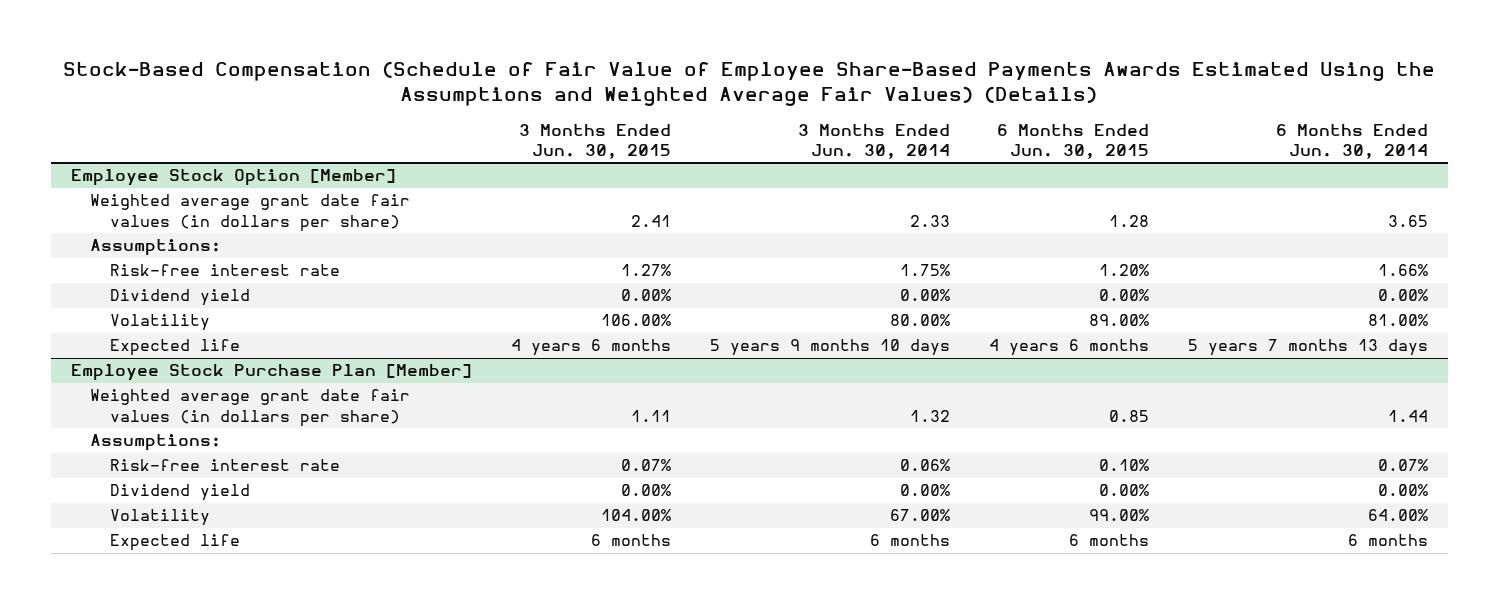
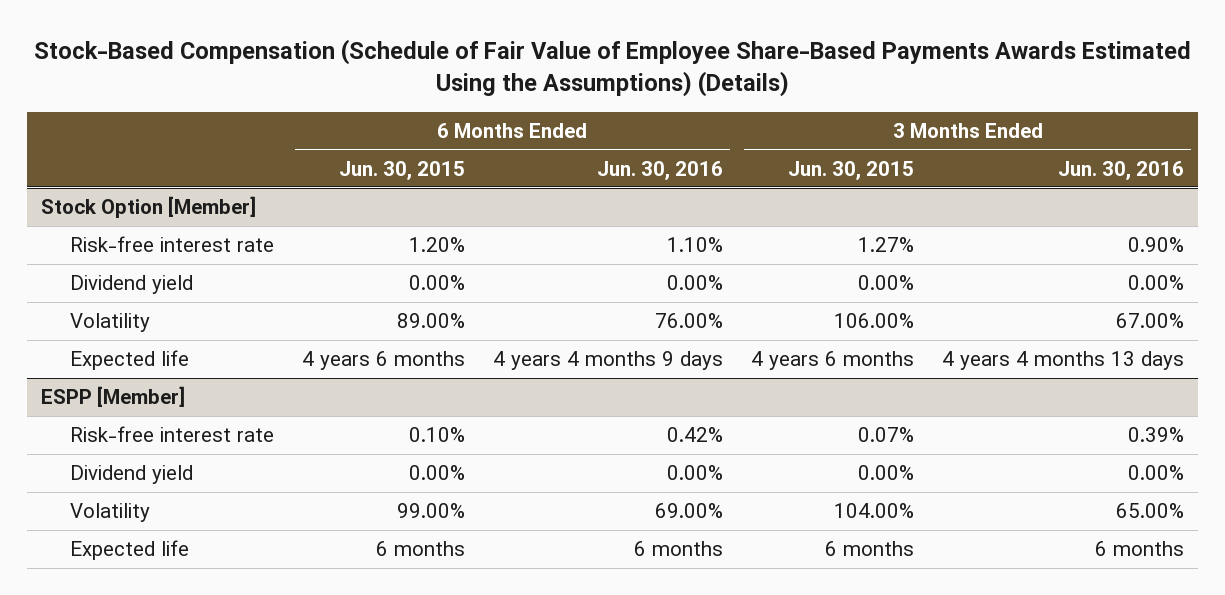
- Stock-Based Compensation (Schedule of Fair Value of Employee Share-Based Payments Awards Estimated Using the Assumptions and Weighted Average Fair Values) (Details)
+ Stock-Based Compensation (Schedule of Fair Value of Employee Share-Based Payments Awards Estimated Using the Assumptions) (Details)
- | 3 Months Ended Jun. 30, 2015 | 3 Months Ended Jun. 30, 2014 | 6 Months Ended Jun. 30, 2015 | 6 Months Ended Jun. 30, 2014
+ | 6 Months Ended Jun. 30, 2015 | 6 Months Ended Jun. 30, 2016 | 3 Months Ended Jun. 30, 2015 | 3 Months Ended Jun. 30, 2016
- Employee Stock Option [Member]
- Weighted average grant date fair values (in dollars per share) | 2.41 | 2.33 | 1.28 | 3.65
- Assumptions:
+ Stock Option [Member]
- Employee Stock Purchase Plan [Member]
- Weighted average grant date fair values (in dollars per share) | 1.11 | 1.32 | 0.85 | 1.44
- Assumptions:
+ ESPP [Member]

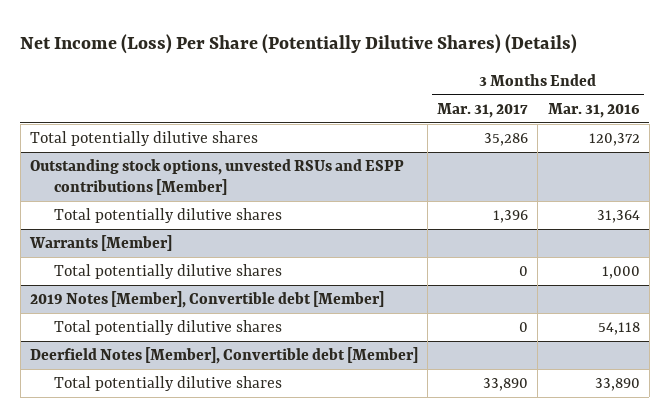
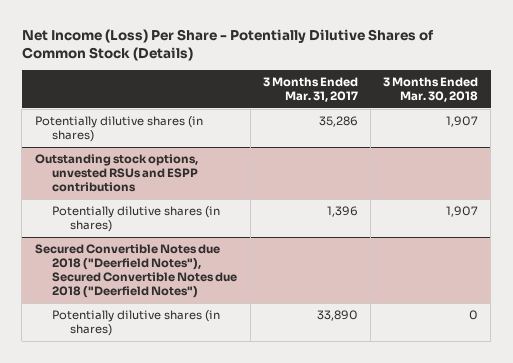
- Net Income (Loss) Per Share (Potentially Dilutive Shares) (Details)
+ Net Income (Loss) Per Share - Potentially Dilutive Shares of Common Stock (Details)
- | 3 Months Ended Mar. 31, 2017 | 3 Months Ended Mar. 31, 2016
+ | 3 Months Ended Mar. 31, 2017 | 3 Months Ended Mar. 30, 2018
- Total potentially dilutive shares | 35,286 | 120,372
- Outstanding stock options, unvested RSUs and ESPP contributions [Member]
- Total potentially dilutive shares | 1,396 | 31,364
- Warrants [Member]
- Total potentially dilutive shares | 0 | 1,000
- 2019 Notes [Member], Convertible debt [Member]
- Total potentially dilutive shares | 0 | 54,118
- Deerfield Notes [Member], Convertible debt [Member]
- Total potentially dilutive shares | 33,890 | 33,890
+ Potentially dilutive shares (in shares) | 35,286 | 1,907
+ Outstanding stock options, unvested RSUs and ESPP contributions
+ Potentially dilutive shares (in shares) | 1,396 | 1,907
+ Secured Convertible Notes due 2018 ("Deerfield Notes"), Secured Convertible Notes due 2018 ("Deerfield Notes")
+ Potentially dilutive shares (in shares) | 33,890 | 0

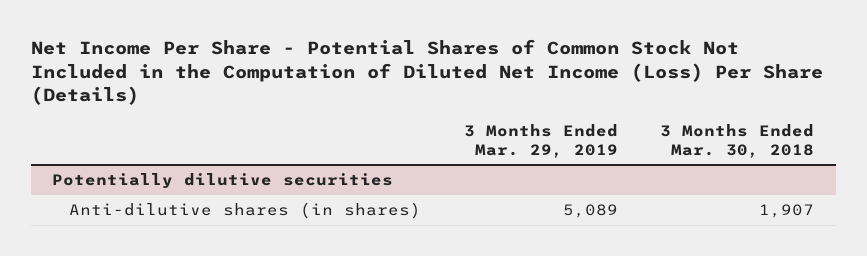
- Net Income (Loss) Per Share - Potentially Dilutive Shares of Common Stock (Details)
+ Net Income Per Share - Potential Shares of Common Stock Not Included in the Computation of Diluted Net Income (Loss) Per Share (Details)
- | 3 Months Ended Mar. 31, 2017 | 3 Months Ended Mar. 30, 2018
+ | 3 Months Ended Mar. 29, 2019 | 3 Months Ended Mar. 30, 2018
- Potentially dilutive shares (in shares) | 35,286 | 1,907
- Outstanding stock options, unvested RSUs and ESPP contributions
- Potentially dilutive shares (in shares) | 1,396 | 1,907
- Secured Convertible Notes due 2018 ("Deerfield Notes"), Secured Convertible Notes due 2018 ("Deerfield Notes")
- Potentially dilutive shares (in shares) | 33,890 | 0
+ Potentially dilutive securities
+ Anti-dilutive shares (in shares) | 5,089 | 1,907

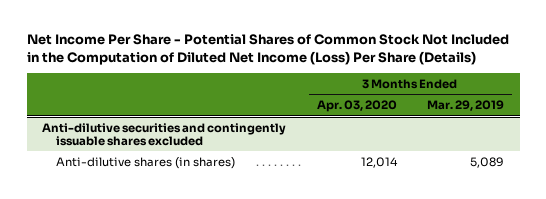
- | 3 Months Ended Mar. 29, 2019 | 3 Months Ended Mar. 30, 2018
+ | 3 Months Ended Apr. 03, 2020 | 3 Months Ended Mar. 29, 2019
- Potentially dilutive securities
+ Anti-dilutive securities and contingently issuable shares excluded

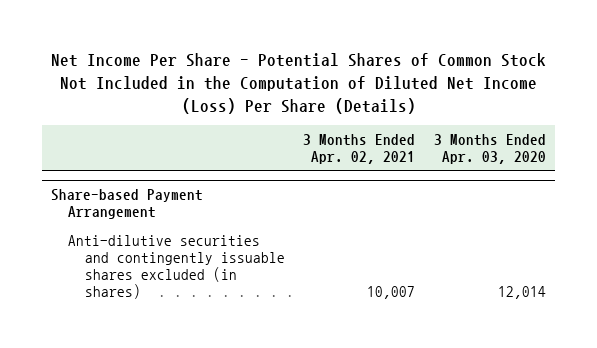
- | 3 Months Ended Apr. 03, 2020 | 3 Months Ended Mar. 29, 2019
+ | 3 Months Ended Apr. 02, 2021 | 3 Months Ended Apr. 03, 2020
- Anti-dilutive securities and contingently issuable shares excluded
- Anti-dilutive shares (in shares) | 12,014 | 5,089
+ Share-based Payment Arrangement
+ Anti-dilutive securities and contingently issuable shares excluded (in shares) | 10,007 | 12,014

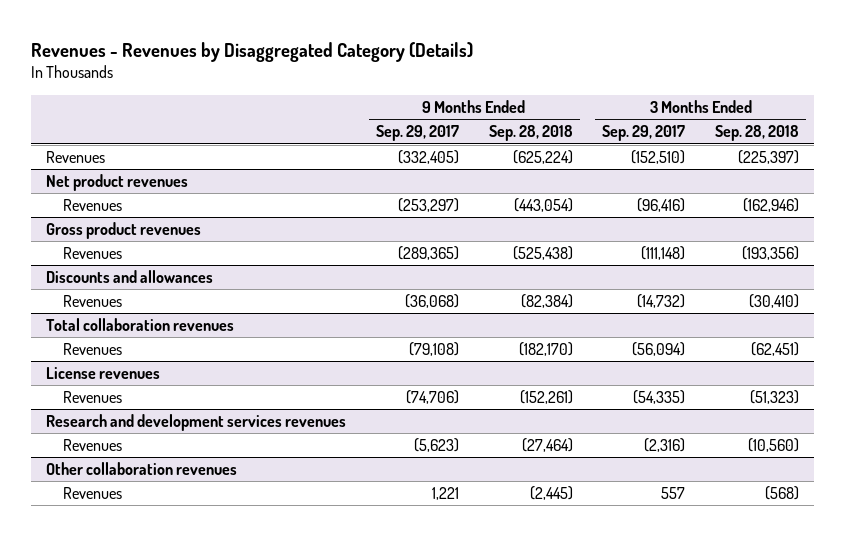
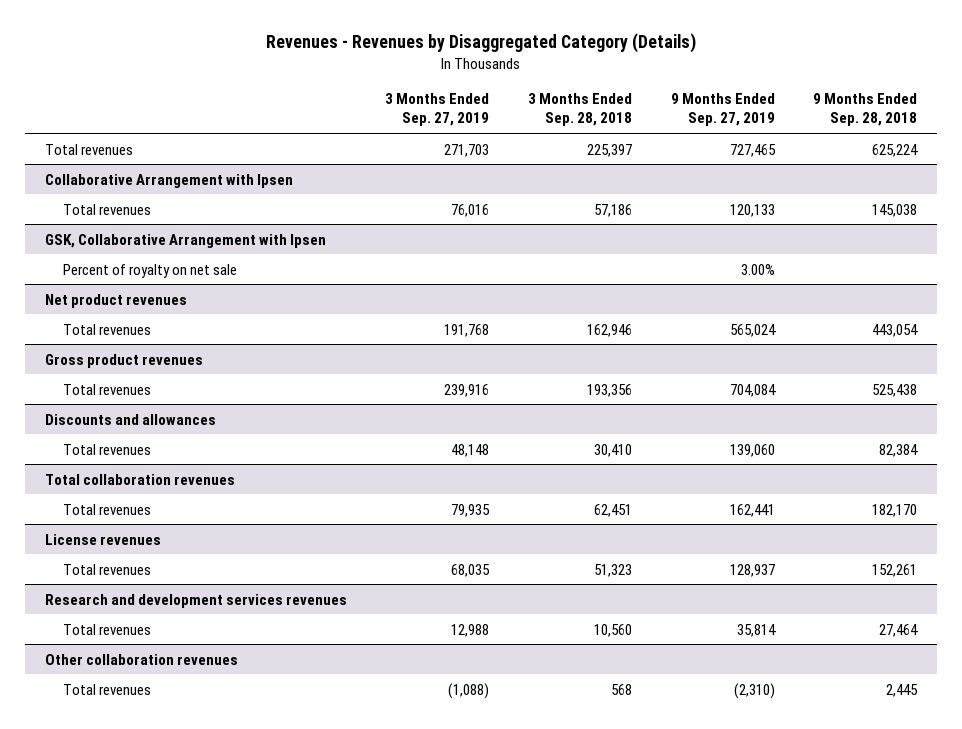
- | 9 Months Ended Sep. 29, 2017 | 9 Months Ended Sep. 28, 2018 | 3 Months Ended Sep. 29, 2017 | 3 Months Ended Sep. 28, 2018
+ | 3 Months Ended Sep. 27, 2019 | 3 Months Ended Sep. 28, 2018 | 9 Months Ended Sep. 27, 2019 | 9 Months Ended Sep. 28, 2018
- Revenues | (332,405) | (625,224) | (152,510) | (225,397)
+ Total revenues | 271,703 | 225,397 | 727,465 | 625,224
+ Collaborative Arrangement with Ipsen
+ Total revenues | 76,016 | 57,186 | 120,133 | 145,038
+ GSK, Collaborative Arrangement with Ipsen
+ Percent of royalty on net sale | | | 3.00% |
@ Net product revenues
- Revenues | (253,297) | (443,054) | (96,416) | (162,946)
+ Total revenues | 191,768 | 162,946 | 565,024 | 443,054
@ Gross product revenues
- Revenues | (289,365) | (525,438) | (111,148) | (193,356)
+ Total revenues | 239,916 | 193,356 | 704,084 | 525,438
@ Discounts and allowances
- Revenues | (36,068) | (82,384) | (14,732) | (30,410)
+ Total revenues | 48,148 | 30,410 | 139,060 | 82,384
@ Total collaboration revenues
- Revenues | (79,108) | (182,170) | (56,094) | (62,451)
+ Total revenues | 79,935 | 62,451 | 162,441 | 182,170
@ License revenues
- Revenues | (74,706) | (152,261) | (54,335) | (51,323)
+ Total revenues | 68,035 | 51,323 | 128,937 | 152,261
@ Research and development services revenues
- Revenues | (5,623) | (27,464) | (2,316) | (10,560)
+ Total revenues | 12,988 | 10,560 | 35,814 | 27,464
@ Other collaboration revenues
- Revenues | 1,221 | (2,445) | 557 | (568)
+ Total revenues | (1,088) | 568 | (2,310) | 2,445

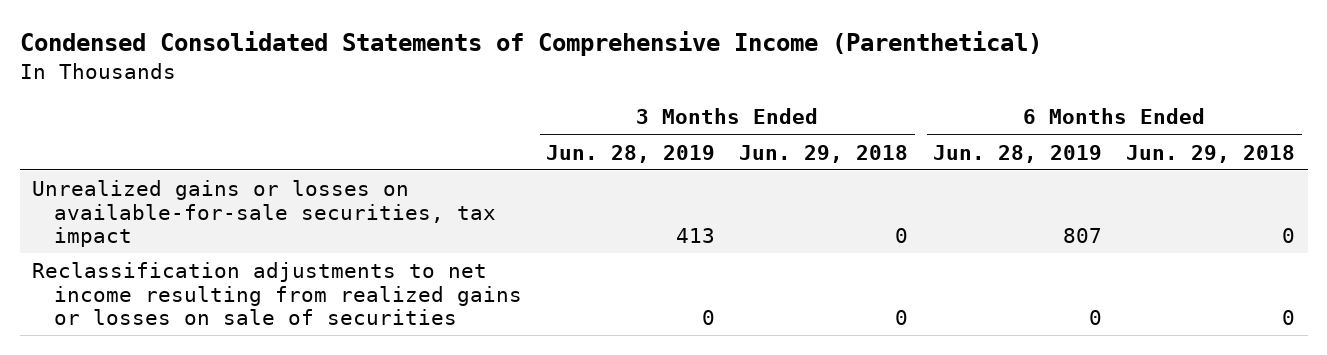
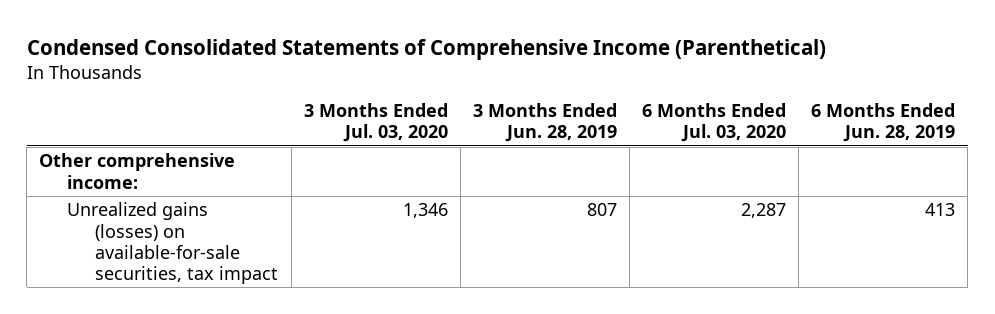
- | 3 Months Ended Jun. 28, 2019 | 3 Months Ended Jun. 29, 2018 | 6 Months Ended Jun. 28, 2019 | 6 Months Ended Jun. 29, 2018
+ | 3 Months Ended Jul. 03, 2020 | 3 Months Ended Jun. 28, 2019 | 6 Months Ended Jul. 03, 2020 | 6 Months Ended Jun. 28, 2019
- Unrealized gains or losses on available-for-sale securities, tax impact | 413 | 0 | 807 | 0
- Reclassification adjustments to net income resulting from realized gains or losses on sale of securities | 0 | 0 | 0 | 0
+ Other comprehensive income:
+ Unrealized gains (losses) on available-for-sale securities, tax impact | 1,346 | 807 | 2,287 | 413

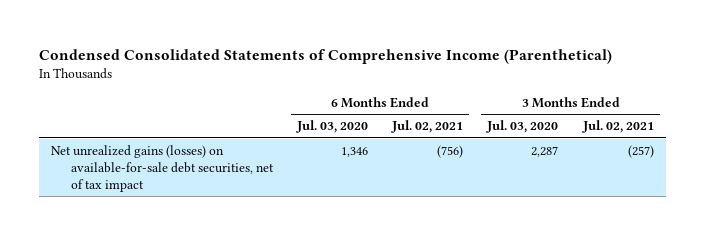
- | 3 Months Ended Jul. 03, 2020 | 3 Months Ended Jun. 28, 2019 | 6 Months Ended Jul. 03, 2020 | 6 Months Ended Jun. 28, 2019
+ | 6 Months Ended Jul. 03, 2020 | 6 Months Ended Jul. 02, 2021 | 3 Months Ended Jul. 03, 2020 | 3 Months Ended Jul. 02, 2021
- Other comprehensive income:
- Unrealized gains (losses) on available-for-sale securities, tax impact | 1,346 | 807 | 2,287 | 413
+ Net unrealized gains (losses) on available-for-sale debt securities, net of tax impact | 1,346 | (756) | 2,287 | (257)

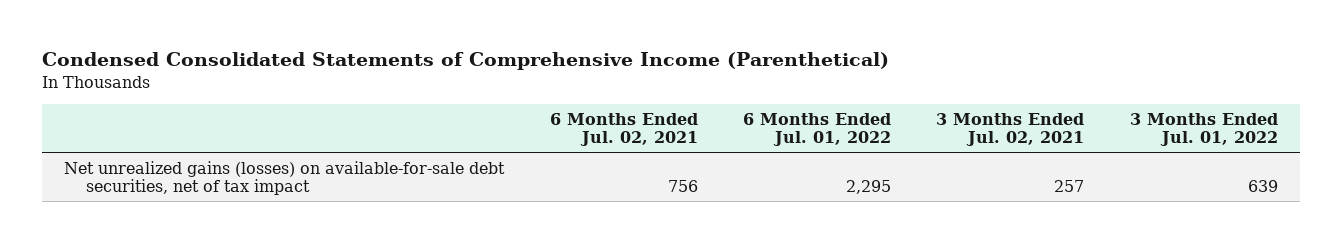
- | 6 Months Ended Jul. 03, 2020 | 6 Months Ended Jul. 02, 2021 | 3 Months Ended Jul. 03, 2020 | 3 Months Ended Jul. 02, 2021
+ | 6 Months Ended Jul. 02, 2021 | 6 Months Ended Jul. 01, 2022 | 3 Months Ended Jul. 02, 2021 | 3 Months Ended Jul. 01, 2022
- Net unrealized gains (losses) on available-for-sale debt securities, net of tax impact | 1,346 | (756) | 2,287 | (257)
+ Net unrealized gains (losses) on available-for-sale debt securities, net of tax impact | 756 | 2,295 | 257 | 639

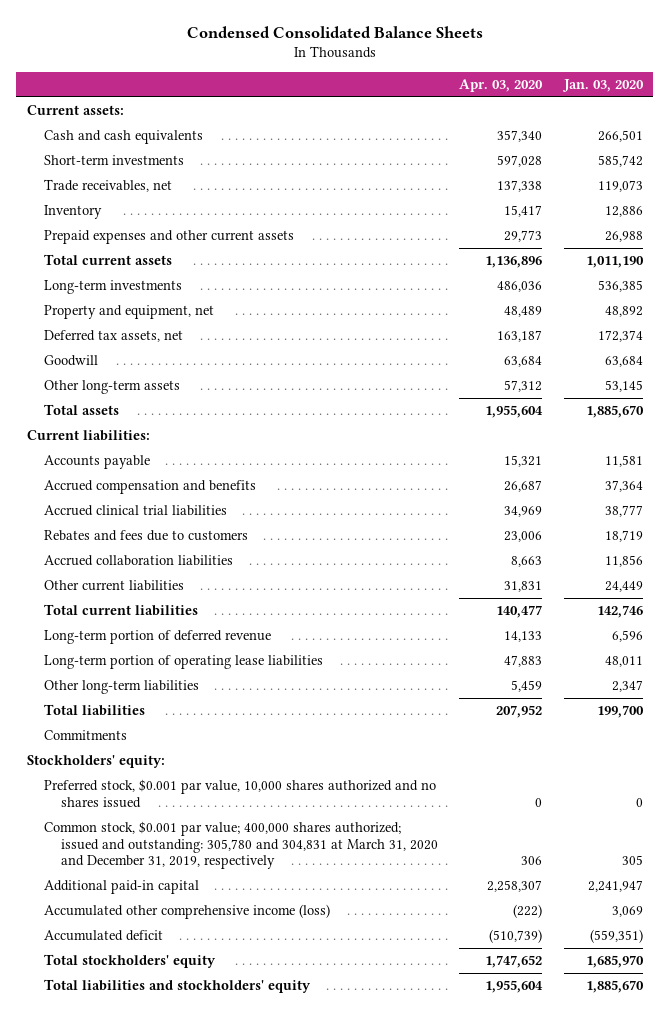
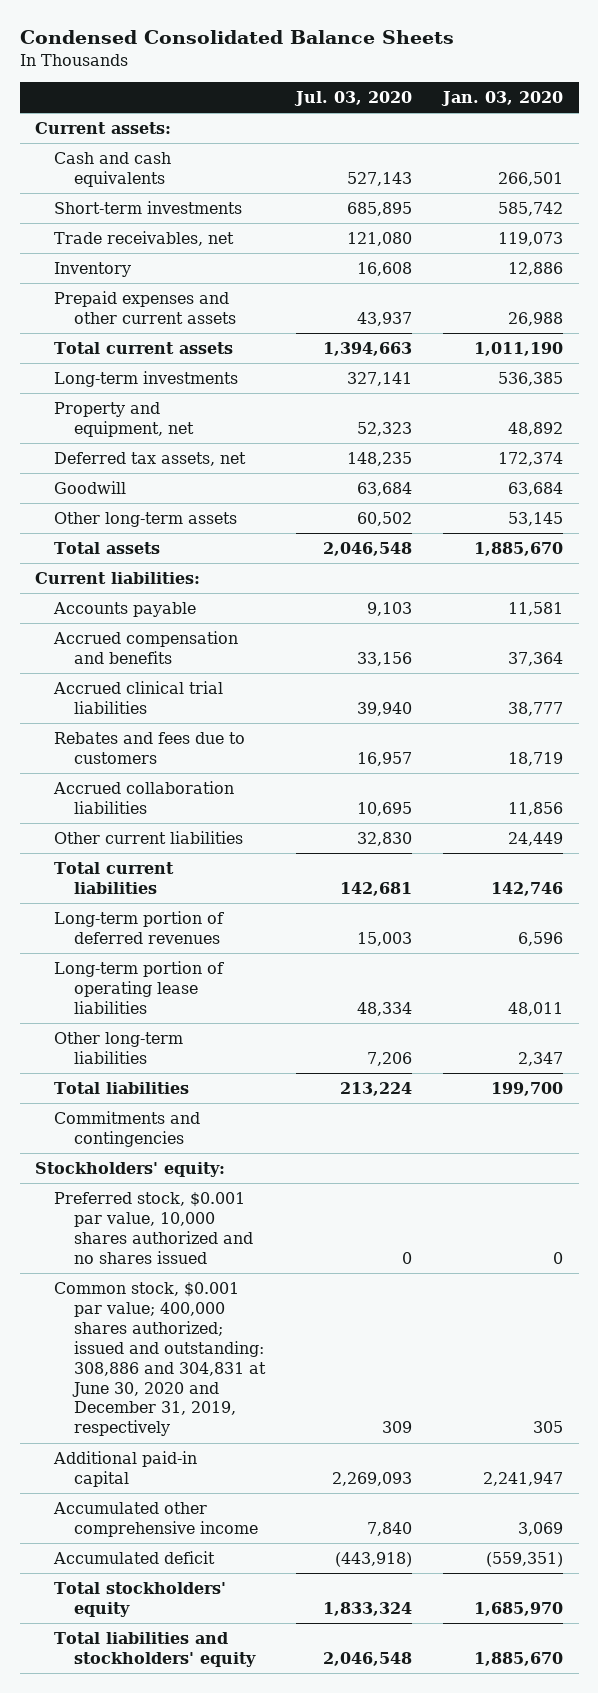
- | Apr. 03, 2020 | Jan. 03, 2020
+ | Jul. 03, 2020 | Jan. 03, 2020
- Long-term portion of deferred revenue | 14,133 | 6,596
+ Long-term portion of deferred revenues | 15,003 | 6,596
- Commitments
+ Commitments and contingencies
- Common stock, $0.001 par value; 400,000 shares authorized; issued and outstanding: 305,780 and 304,831 at March 31, 2020 and December 31, 2019, respectively | 306 | 305
+ Common stock, $0.001 par value; 400,000 shares authorized; issued and outstanding: 308,886 and 304,831 at June 30, 2020 and December 31, 2019, respectively | 309 | 305
- Accumulated other comprehensive income (loss) | (222) | 3,069
+ Accumulated other comprehensive income | 7,840 | 3,069

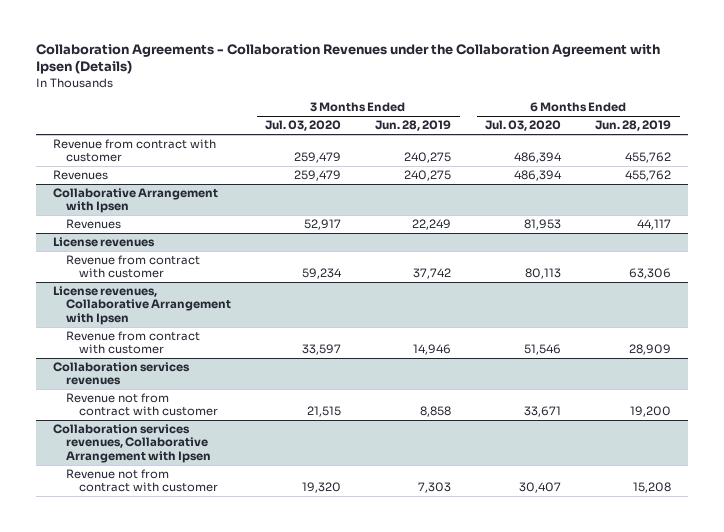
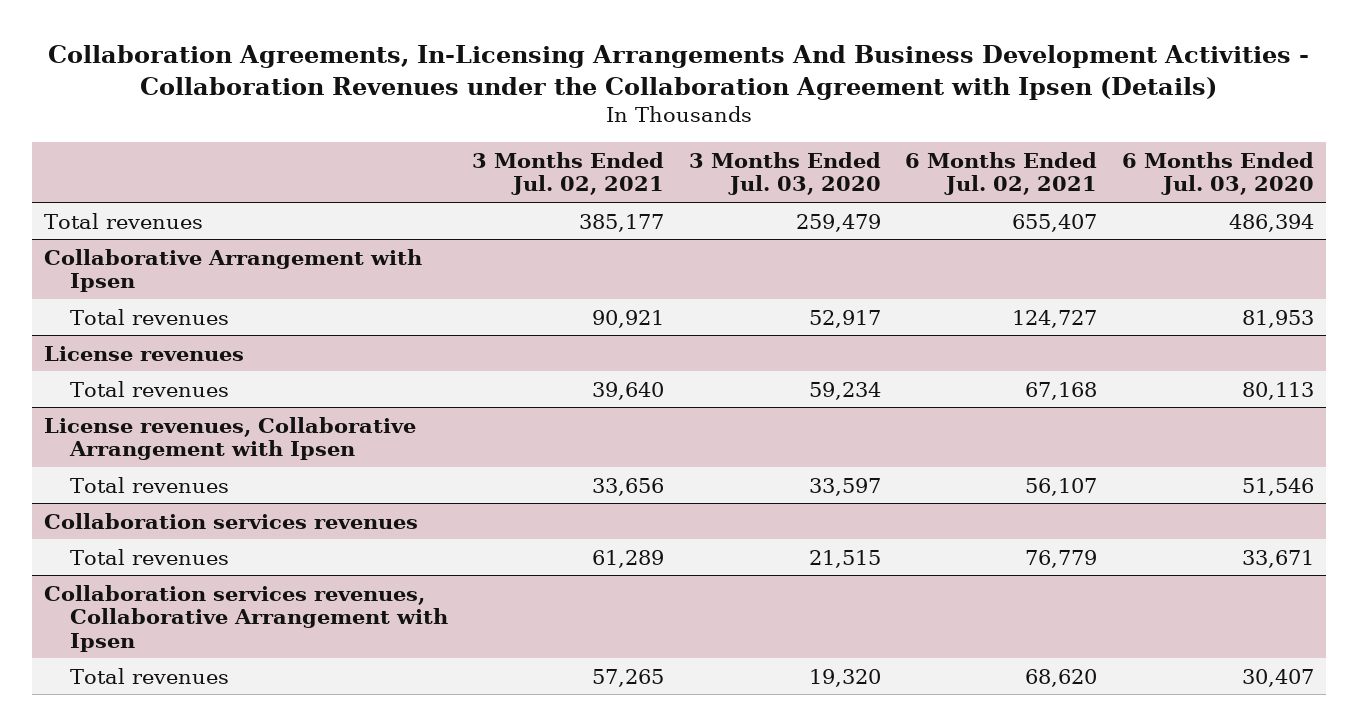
- Collaboration Agreements - Collaboration Revenues under the Collaboration Agreement with Ipsen (Details)
+ Collaboration Agreements, In-Licensing Arrangements And Business Development Activities - Collaboration Revenues under the Collaboration Agreement with Ipsen (Details)
- | 3 Months Ended Jul. 03, 2020 | 3 Months Ended Jun. 28, 2019 | 6 Months Ended Jul. 03, 2020 | 6 Months Ended Jun. 28, 2019
+ | 3 Months Ended Jul. 02, 2021 | 3 Months Ended Jul. 03, 2020 | 6 Months Ended Jul. 02, 2021 | 6 Months Ended Jul. 03, 2020
- Revenue from contract with customer | 259,479 | 240,275 | 486,394 | 455,762
- Revenues | 259,479 | 240,275 | 486,394 | 455,762
+ Total revenues | 385,177 | 259,479 | 655,407 | 486,394
@ Collaborative Arrangement with Ipsen
- Revenues | 52,917 | 22,249 | 81,953 | 44,117
+ Total revenues | 90,921 | 52,917 | 124,727 | 81,953
@ License revenues
- Revenue from contract with customer | 59,234 | 37,742 | 80,113 | 63,306
+ Total revenues | 39,640 | 59,234 | 67,168 | 80,113
@ License revenues, Collaborative Arrangement with Ipsen
- Revenue from contract with customer | 33,597 | 14,946 | 51,546 | 28,909
+ Total revenues | 33,656 | 33,597 | 56,107 | 51,546
@ Collaboration services revenues
- Revenue not from contract with customer | 21,515 | 8,858 | 33,671 | 19,200
+ Total revenues | 61,289 | 21,515 | 76,779 | 33,671
@ Collaboration services revenues, Collaborative Arrangement with Ipsen
- Revenue not from contract with customer | 19,320 | 7,303 | 30,407 | 15,208
+ Total revenues | 57,265 | 19,320 | 68,620 | 30,407

